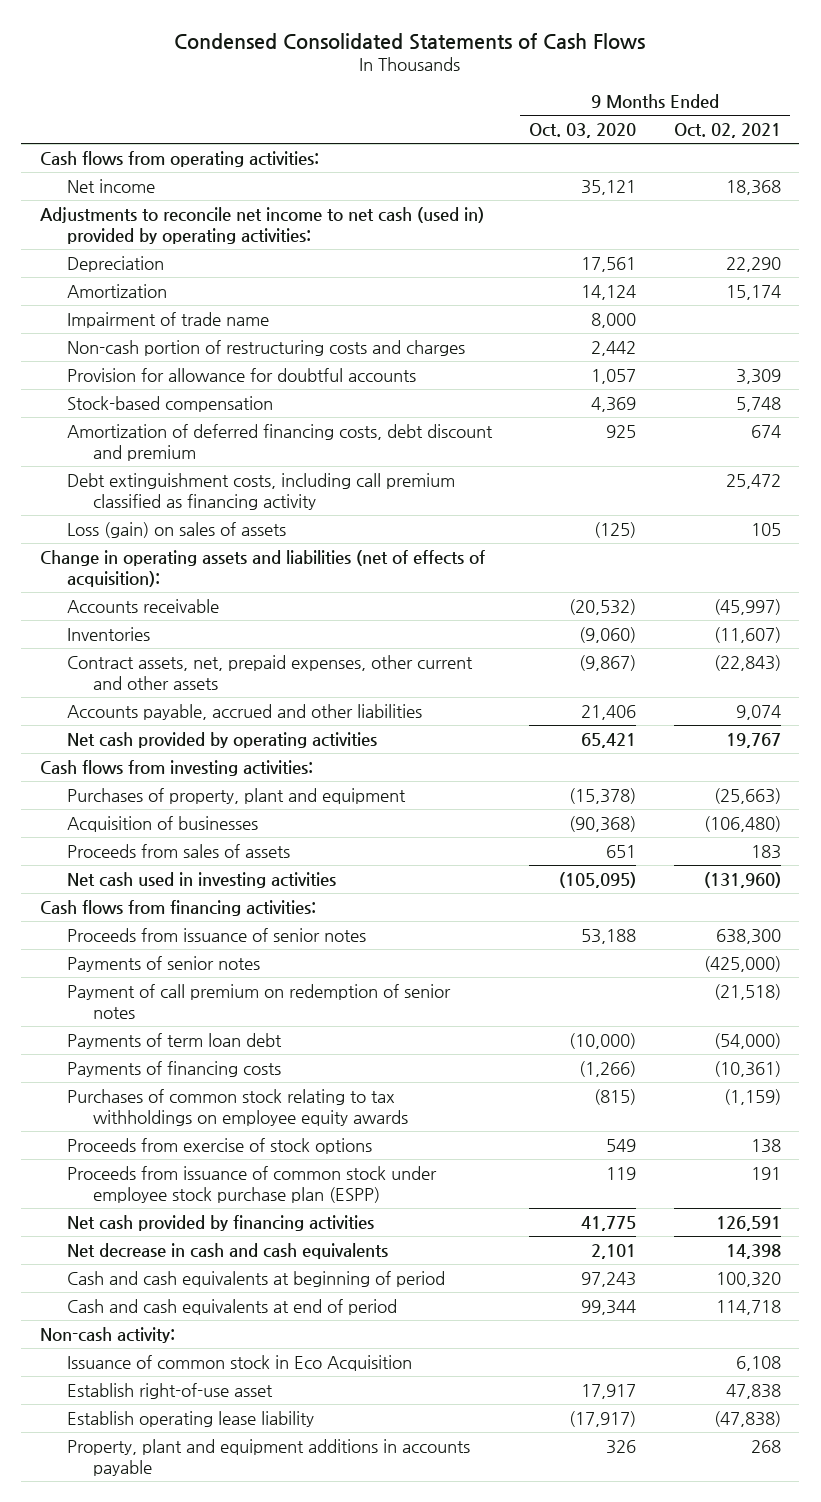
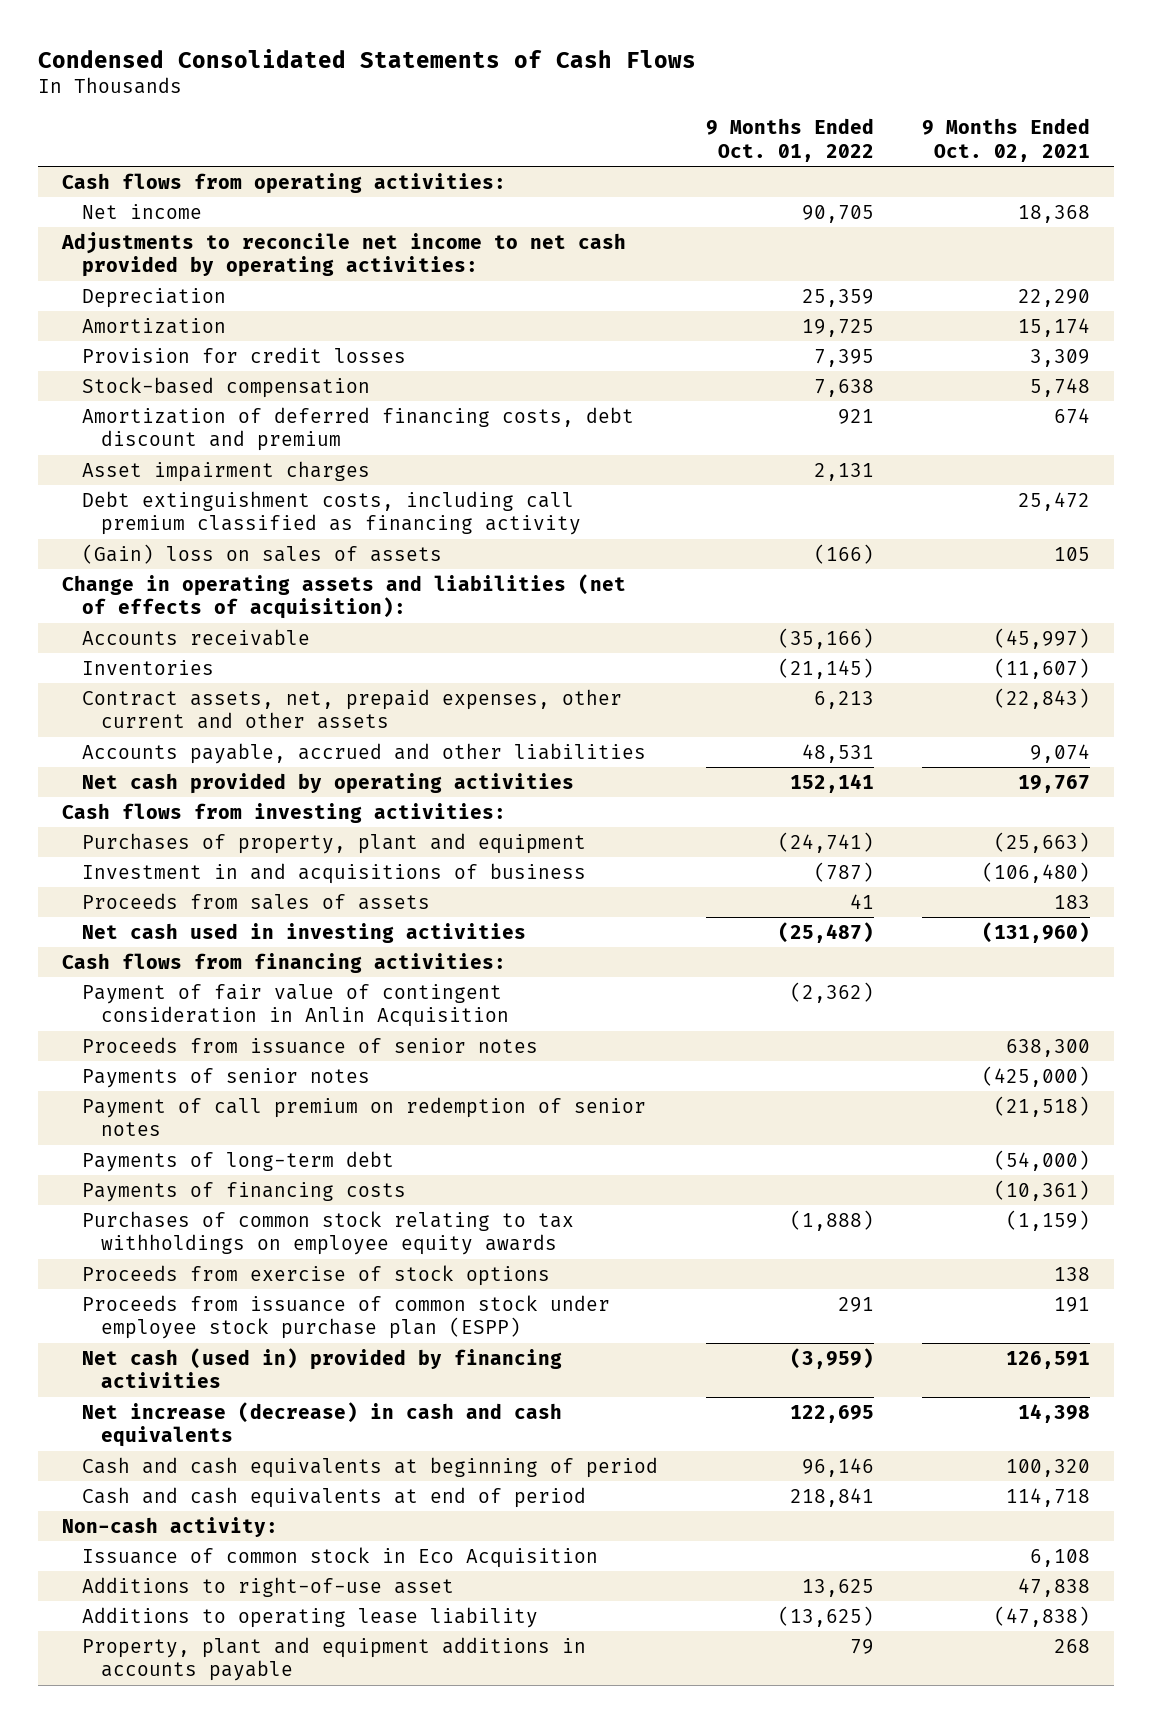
- | 9 Months Ended Oct. 03, 2020 | 9 Months Ended Oct. 02, 2021
+ | 9 Months Ended Oct. 01, 2022 | 9 Months Ended Oct. 02, 2021
- Adjustments to reconcile net income to net cash (used in) provided by operating activities:
+ Adjustments to reconcile net income to net cash provided by operating activities:
- Impairment of trade name | 8,000 |
- Non-cash portion of restructuring costs and charges | 2,442 |
- Provision for allowance for doubtful accounts | 1,057 | 3,309
+ Provision for credit losses | 7,395 | 3,309
+ Asset impairment charges | 2,131 |
- Loss (gain) on sales of assets | (125) | 105
+ (Gain) loss on sales of assets | (166) | 105
- Acquisition of businesses | (90,368) | (106,480)
+ Investment in and acquisitions of business | (787) | (106,480)
+ Payment of fair value of contingent consideration in Anlin Acquisition | (2,362) |
- Payments of term loan debt | (10,000) | (54,000)
+ Payments of long-term debt | | (54,000)
- Net cash provided by financing activities | 41,775 | 126,591
- Net decrease in cash and cash equivalents | 2,101 | 14,398
+ Net cash (used in) provided by financing activities | (3,959) | 126,591
+ Net increase (decrease) in cash and cash equivalents | 122,695 | 14,398
- Establish right-of-use asset | 17,917 | 47,838
- Establish operating lease liability | (17,917) | (47,838)
+ Additions to right-of-use asset | 13,625 | 47,838
+ Additions to operating lease liability | (13,625) | (47,838)

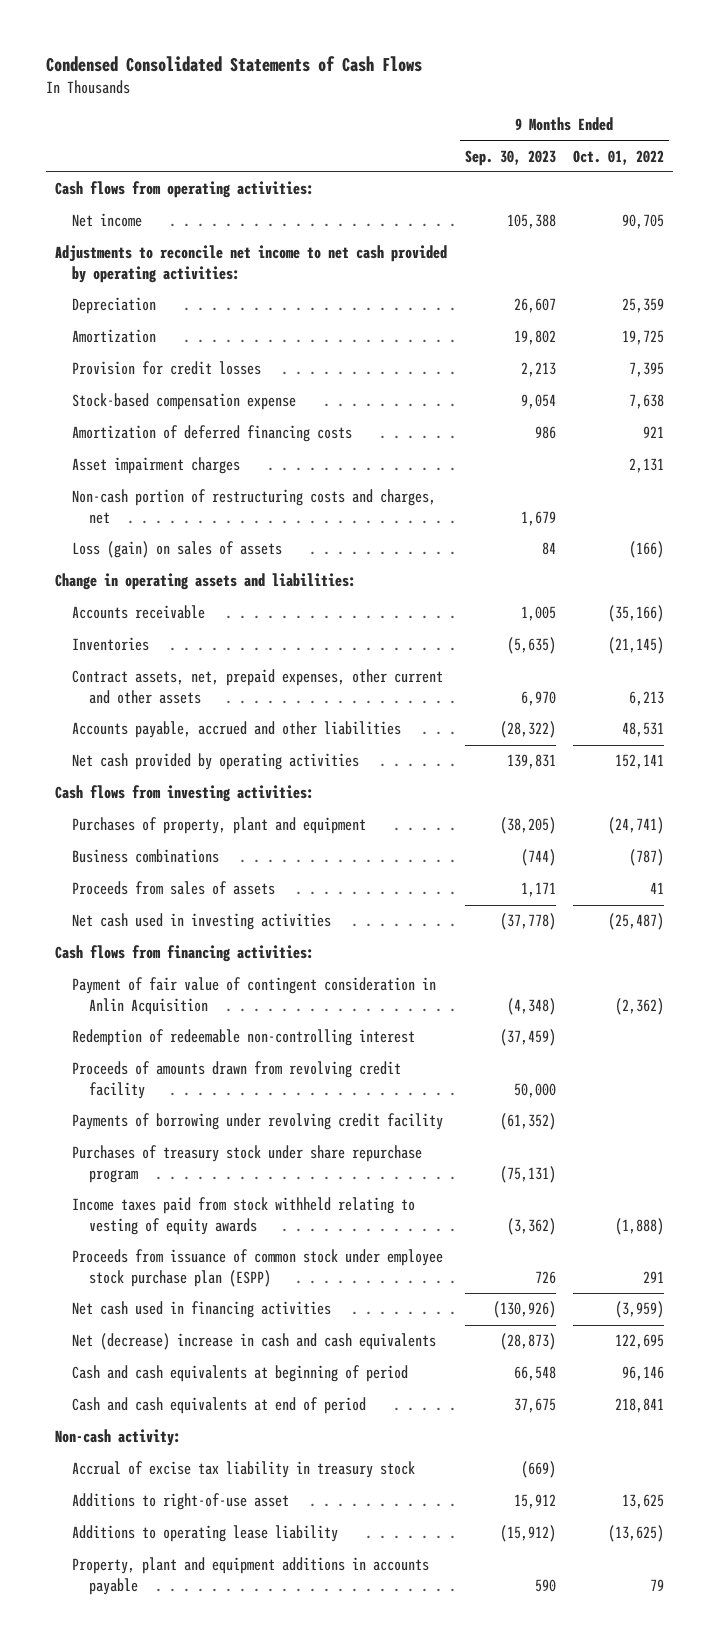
- | 9 Months Ended Oct. 01, 2022 | 9 Months Ended Oct. 02, 2021
+ | 9 Months Ended Sep. 30, 2023 | 9 Months Ended Oct. 01, 2022
- Stock-based compensation | 7,638 | 5,748
- Amortization of deferred financing costs, debt discount and premium | 921 | 674
+ Stock-based compensation expense | 9,054 | 7,638
+ Amortization of deferred financing costs | 986 | 921
- Debt extinguishment costs, including call premium classified as financing activity | | 25,472
- (Gain) loss on sales of assets | (166) | 105
- Change in operating assets and liabilities (net of effects of acquisition):
+ Non-cash portion of restructuring costs and charges, net | 1,679 |
+ Loss (gain) on sales of assets | 84 | (166)
+ Change in operating assets and liabilities:
- Investment in and acquisitions of business | (787) | (106,480)
+ Business combinations | (744) | (787)
- Proceeds from issuance of senior notes | | 638,300
- Payments of senior notes | | (425,000)
- Payment of call premium on redemption of senior notes | | (21,518)
- Payments of long-term debt | | (54,000)
- Payments of financing costs | | (10,361)
- Purchases of common stock relating to tax withholdings on employee equity awards | (1,888) | (1,159)
- Proceeds from exercise of stock options | | 138
+ Redemption of redeemable non-controlling interest | (37,459) |
+ Proceeds of amounts drawn from revolving credit facility | 50,000 |
+ Payments of borrowing under revolving credit facility | (61,352) |
+ Purchases of treasury stock under share repurchase program | (75,131) |
+ Income taxes paid from stock withheld relating to vesting of equity awards | (3,362) | (1,888)
- Net cash (used in) provided by financing activities | (3,959) | 126,591
- Net increase (decrease) in cash and cash equivalents | 122,695 | 14,398
+ Net cash used in financing activities | (130,926) | (3,959)
+ Net (decrease) increase in cash and cash equivalents | (28,873) | 122,695
- Issuance of common stock in Eco Acquisition | | 6,108
+ Accrual of excise tax liability in treasury stock | (669) |

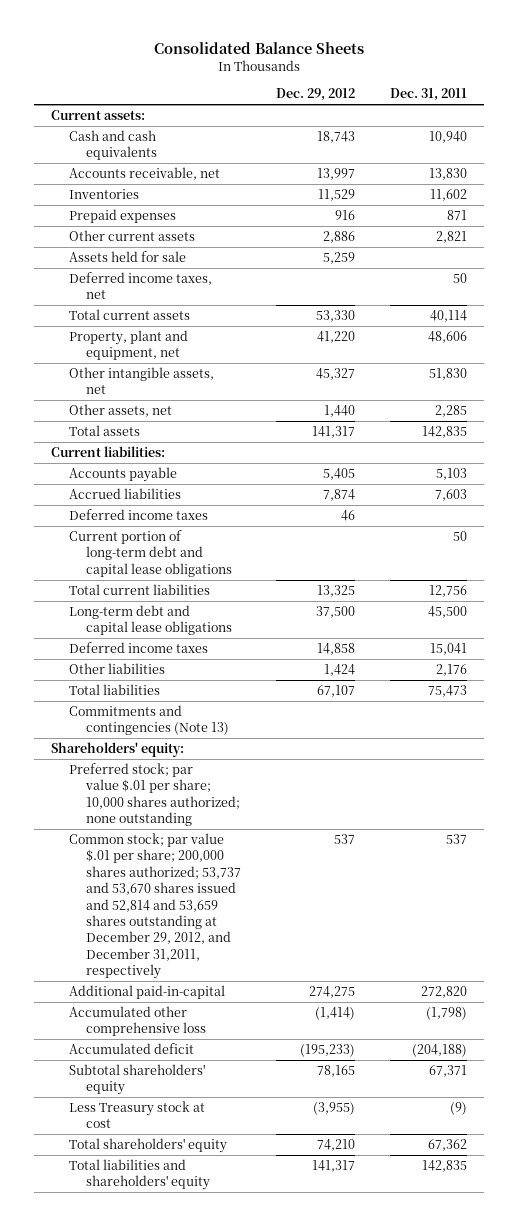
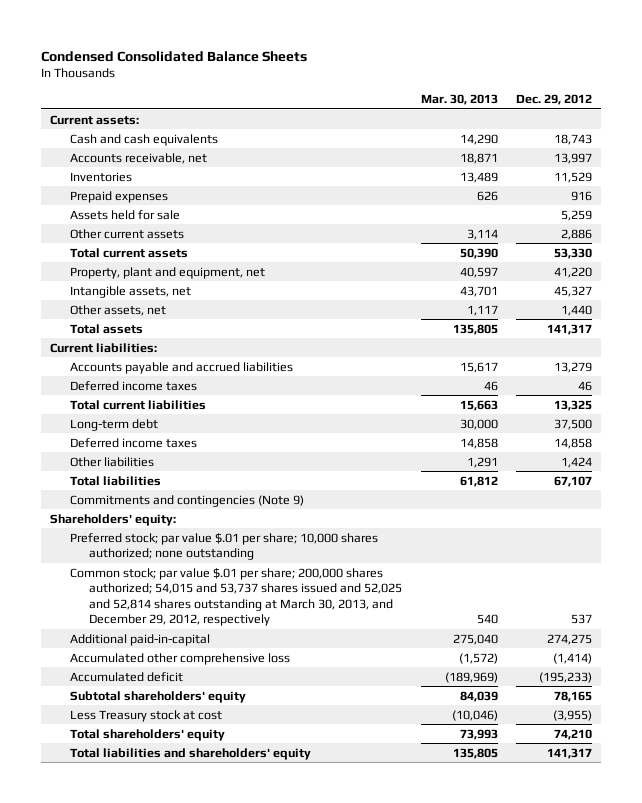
- Consolidated Balance Sheets
+ Condensed Consolidated Balance Sheets
- | Dec. 29, 2012 | Dec. 31, 2011
+ | Mar. 30, 2013 | Dec. 29, 2012
- Deferred income taxes, net | | 50
moved down: Other current assets | 3,114 | 2,886
- Other intangible assets, net | 45,327 | 51,830
+ Intangible assets, net | 43,701 | 45,327
- Accounts payable | 5,405 | 5,103
- Accrued liabilities | 7,874 | 7,603
+ Accounts payable and accrued liabilities | 15,617 | 13,279
- Current portion of long-term debt and capital lease obligations | | 50
- Long-term debt and capital lease obligations | 37,500 | 45,500
+ Long-term debt | 30,000 | 37,500
- Commitments and contingencies (Note 13)
+ Commitments and contingencies (Note 9)
- Common stock; par value $.01 per share; 200,000 shares authorized; 53,737 and 53,670 shares issued and 52,814 and 53,659 shares outstanding at December 29, 2012, and December 31,2011, respectively | 537 | 537
+ Common stock; par value $.01 per share; 200,000 shares authorized; 54,015 and 53,737 shares issued and 52,025 and 52,814 shares outstanding at March 30, 2013, and December 29, 2012, respectively | 540 | 537

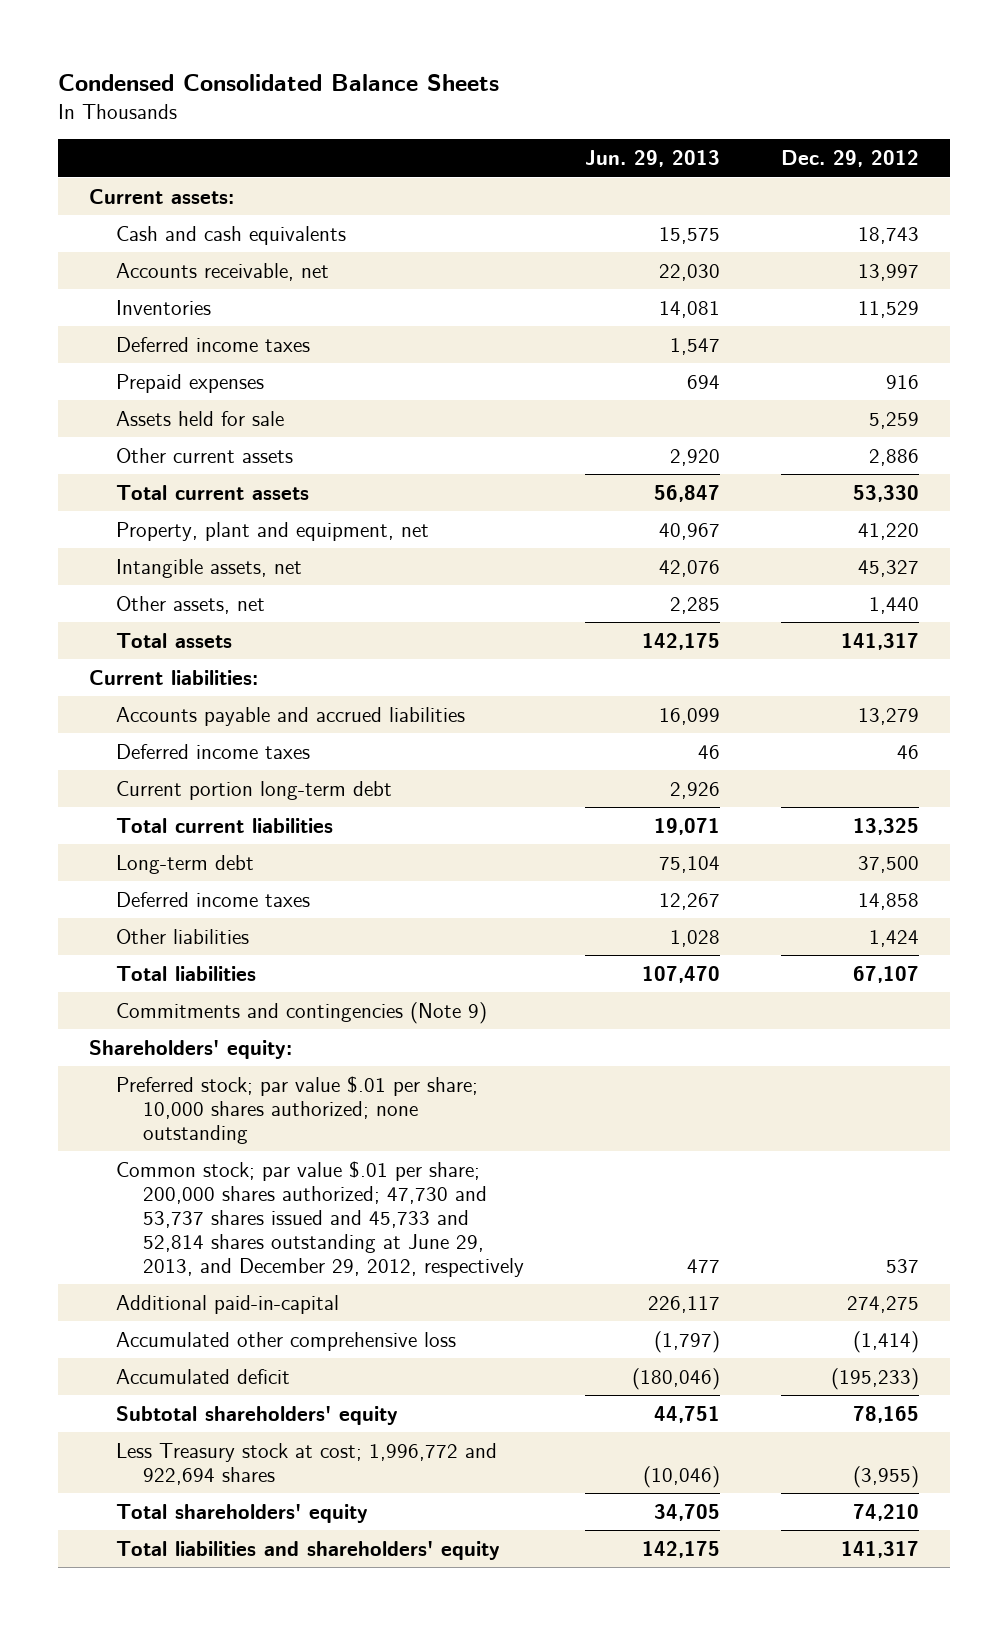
- | Mar. 30, 2013 | Dec. 29, 2012
+ | Jun. 29, 2013 | Dec. 29, 2012
+ Deferred income taxes | 1,547 |
+ Current portion long-term debt | 2,926 |
- Common stock; par value $.01 per share; 200,000 shares authorized; 54,015 and 53,737 shares issued and 52,025 and 52,814 shares outstanding at March 30, 2013, and December 29, 2012, respectively | 540 | 537
+ Common stock; par value $.01 per share; 200,000 shares authorized; 47,730 and 53,737 shares issued and 45,733 and 52,814 shares outstanding at June 29, 2013, and December 29, 2012, respectively | 477 | 537
- Less Treasury stock at cost | (10,046) | (3,955)
+ Less Treasury stock at cost; 1,996,772 and 922,694 shares | (10,046) | (3,955)

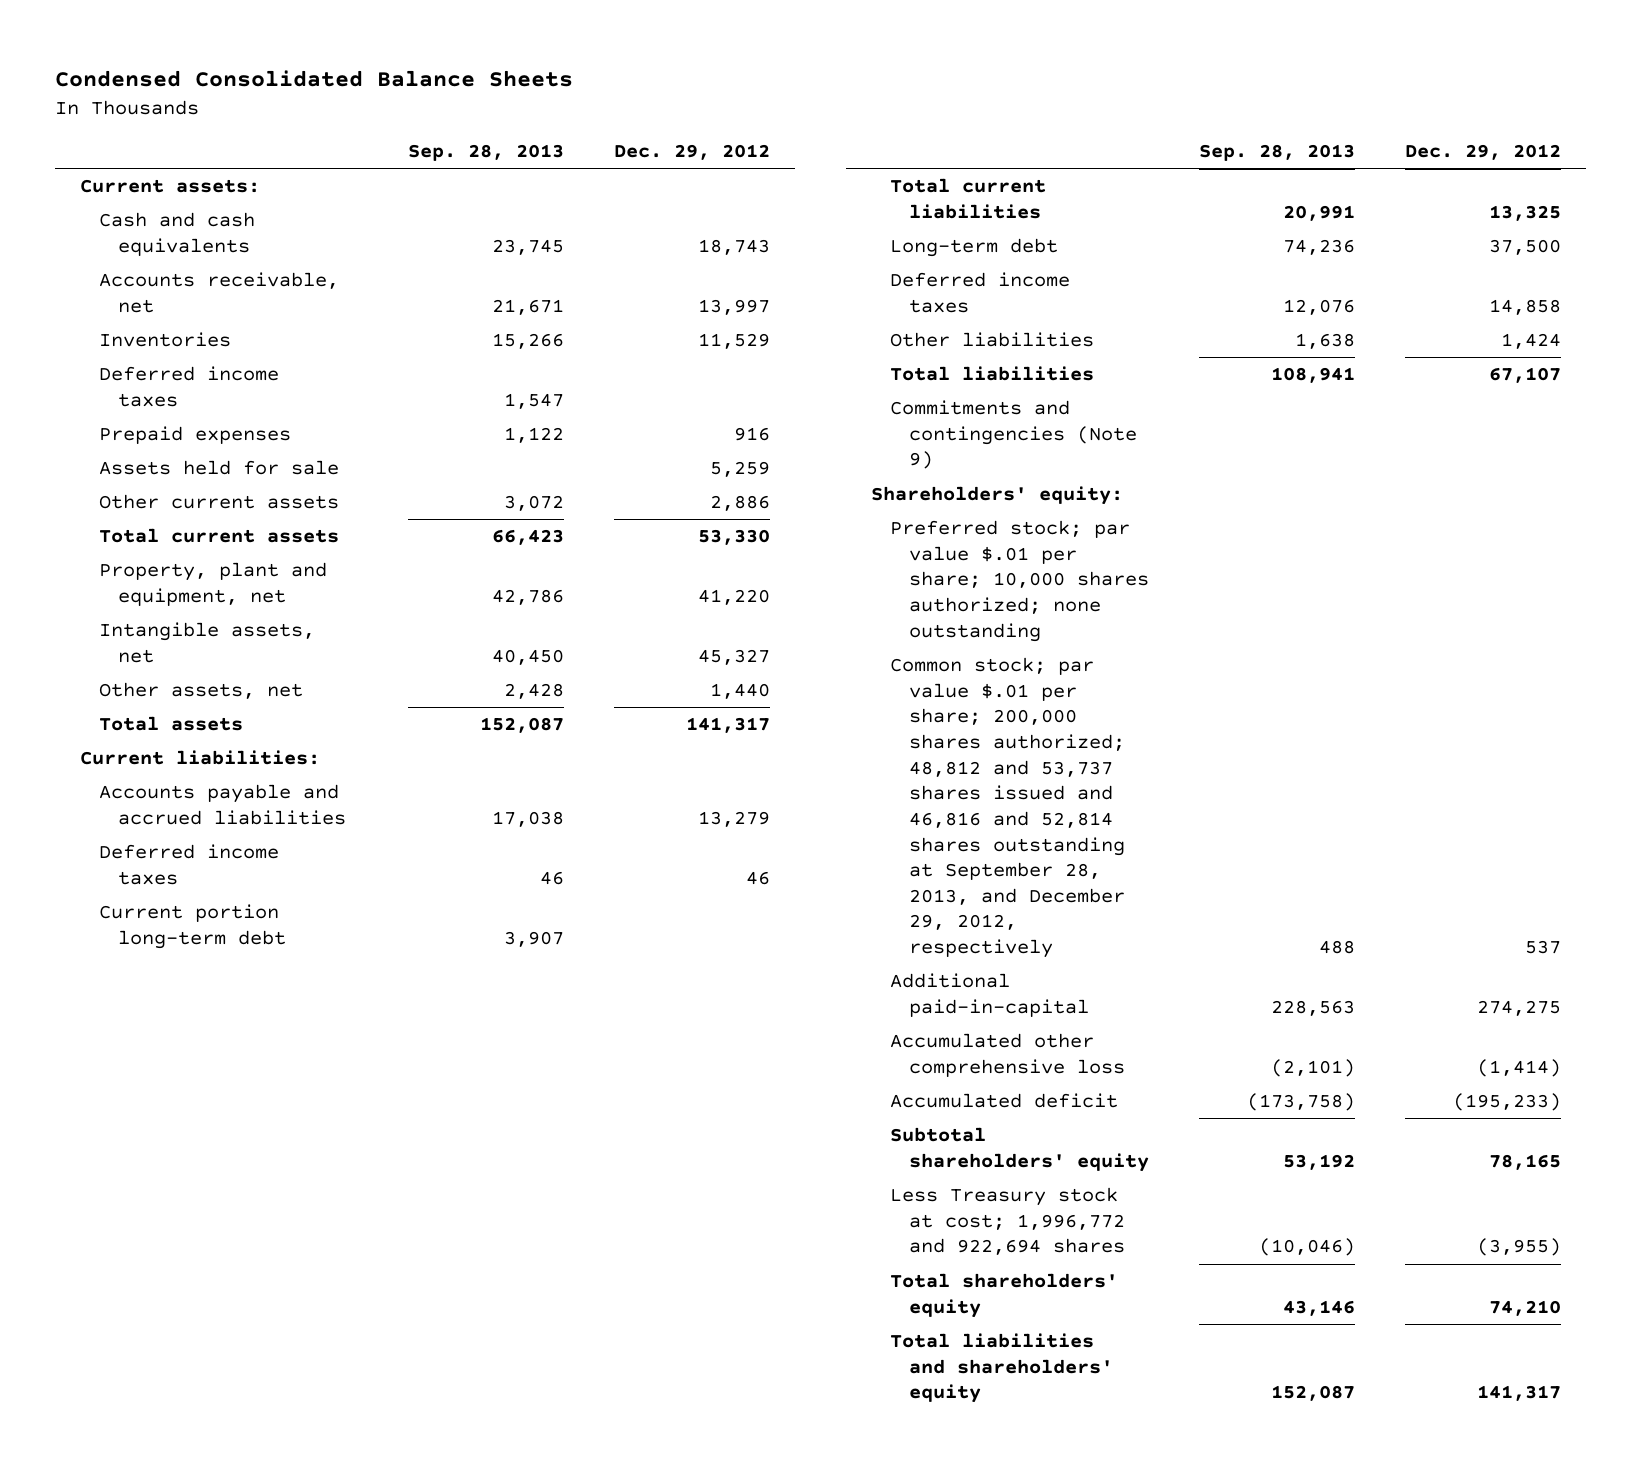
- | Jun. 29, 2013 | Dec. 29, 2012
+ | Sep. 28, 2013 | Dec. 29, 2012
- Common stock; par value $.01 per share; 200,000 shares authorized; 47,730 and 53,737 shares issued and 45,733 and 52,814 shares outstanding at June 29, 2013, and December 29, 2012, respectively | 477 | 537
+ Common stock; par value $.01 per share; 200,000 shares authorized; 48,812 and 53,737 shares issued and 46,816 and 52,814 shares outstanding at September 28, 2013, and December 29, 2012, respectively | 488 | 537

